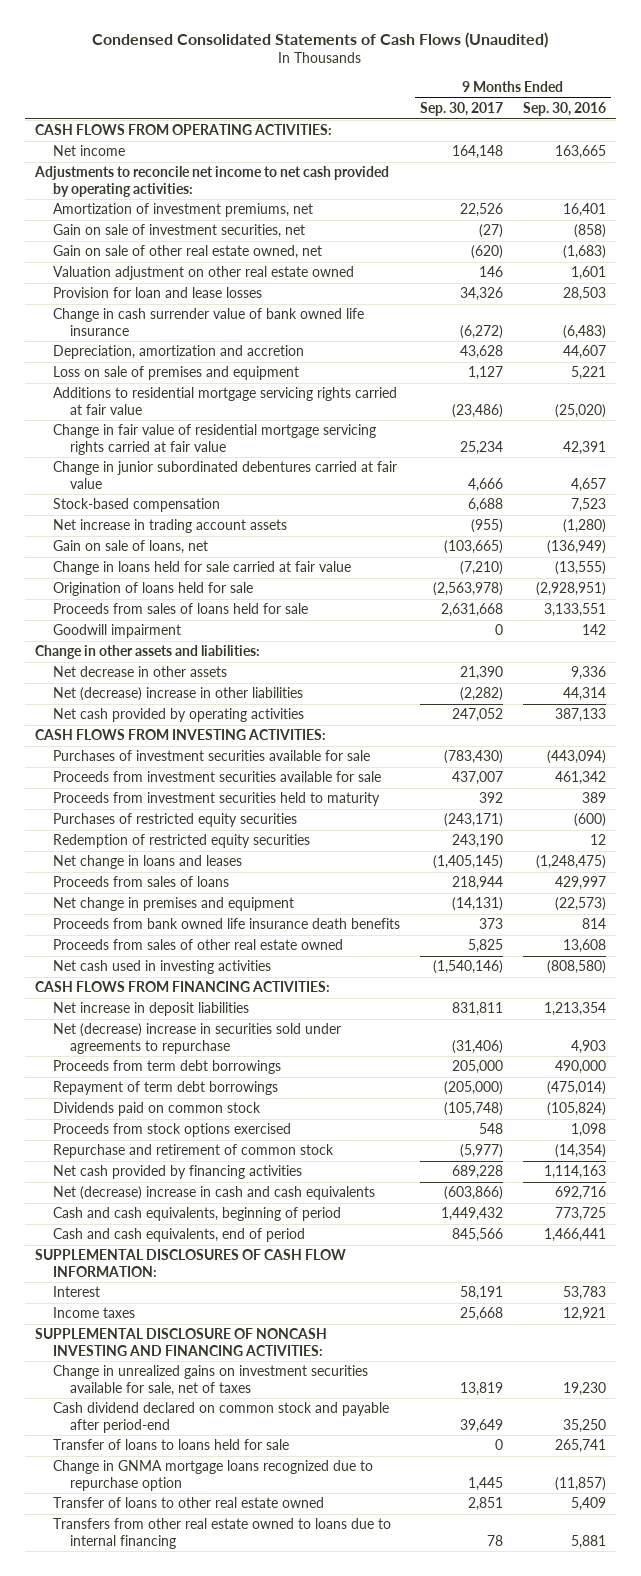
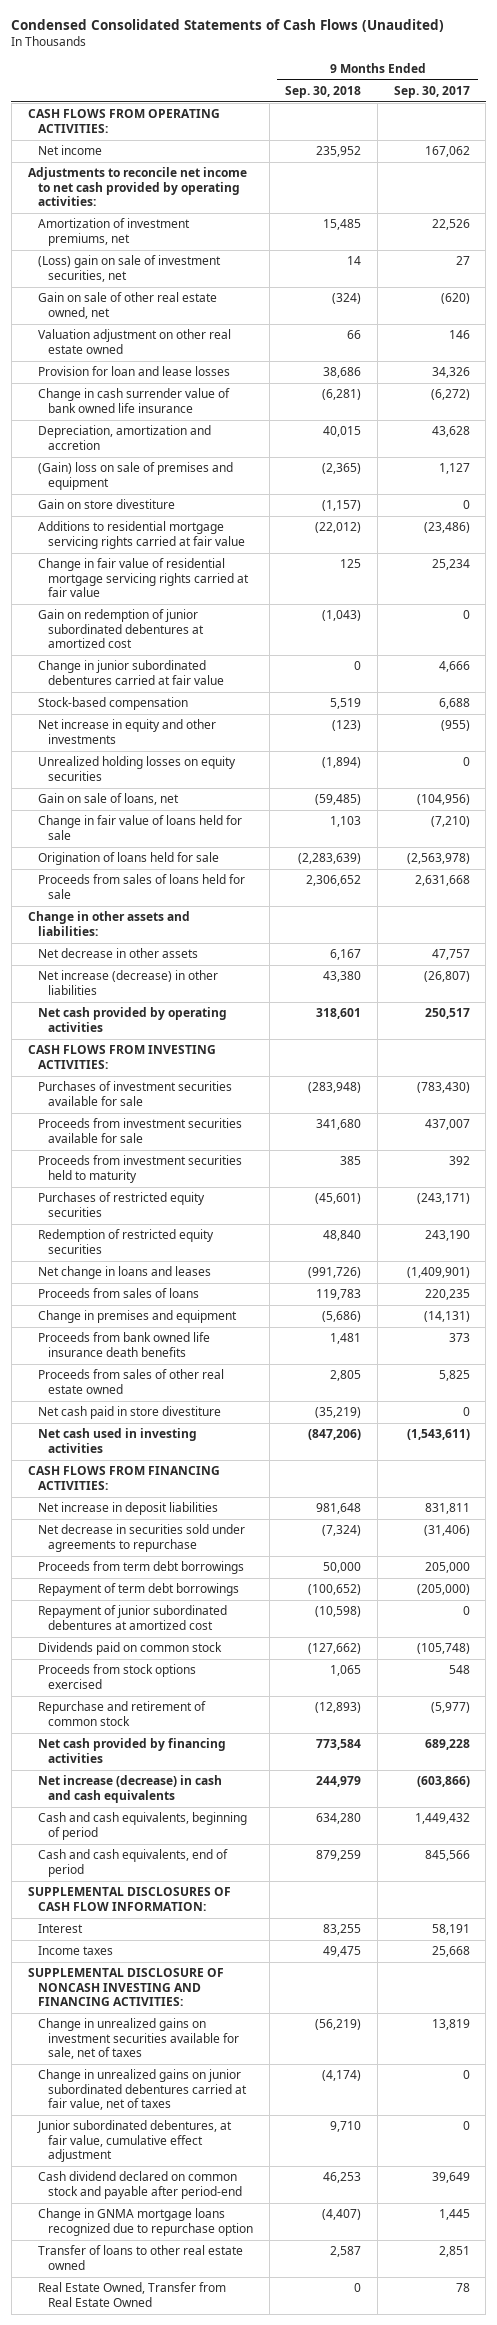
- | 9 Months Ended Sep. 30, 2017 | 9 Months Ended Sep. 30, 2016
+ | 9 Months Ended Sep. 30, 2018 | 9 Months Ended Sep. 30, 2017
- Net income | 164,148 | 163,665
+ Net income | 235,952 | 167,062
- Gain on sale of investment securities, net | (27) | (858)
+ (Loss) gain on sale of investment securities, net | 14 | 27
- Loss on sale of premises and equipment | 1,127 | 5,221
+ (Gain) loss on sale of premises and equipment | (2,365) | 1,127
+ Gain on store divestiture | (1,157) | 0
+ Gain on redemption of junior subordinated debentures at amortized cost | (1,043) | 0
- Net increase in trading account assets | (955) | (1,280)
- Gain on sale of loans, net | (103,665) | (136,949)
- Change in loans held for sale carried at fair value | (7,210) | (13,555)
+ Net increase in equity and other investments | (123) | (955)
+ Unrealized holding losses on equity securities | (1,894) | 0
+ Gain on sale of loans, net | (59,485) | (104,956)
+ Change in fair value of loans held for sale | 1,103 | (7,210)
- Goodwill impairment | 0 | 142
- Net decrease in other assets | 21,390 | 9,336
- Net (decrease) increase in other liabilities | (2,282) | 44,314
- Net cash provided by operating activities | 247,052 | 387,133
+ Net decrease in other assets | 6,167 | 47,757
+ Net increase (decrease) in other liabilities | 43,380 | (26,807)
+ Net cash provided by operating activities | 318,601 | 250,517
- Net change in loans and leases | (1,405,145) | (1,248,475)
- Proceeds from sales of loans | 218,944 | 429,997
- Net change in premises and equipment | (14,131) | (22,573)
+ Net change in loans and leases | (991,726) | (1,409,901)
+ Proceeds from sales of loans | 119,783 | 220,235
+ Change in premises and equipment | (5,686) | (14,131)
- Net cash used in investing activities | (1,540,146) | (808,580)
+ Net cash paid in store divestiture | (35,219) | 0
+ Net cash used in investing activities | (847,206) | (1,543,611)
- Net (decrease) increase in securities sold under agreements to repurchase | (31,406) | 4,903
+ Net decrease in securities sold under agreements to repurchase | (7,324) | (31,406)
+ Repayment of junior subordinated debentures at amortized cost | (10,598) | 0
- Net (decrease) increase in cash and cash equivalents | (603,866) | 692,716
+ Net increase (decrease) in cash and cash equivalents | 244,979 | (603,866)
+ Change in unrealized gains on junior subordinated debentures carried at fair value, net of taxes | (4,174) | 0
+ Junior subordinated debentures, at fair value, cumulative effect adjustment | 9,710 | 0
- Transfer of loans to loans held for sale | 0 | 265,741
- Transfers from other real estate owned to loans due to internal financing | 78 | 5,881
+ Real Estate Owned, Transfer from Real Estate Owned | 0 | 78

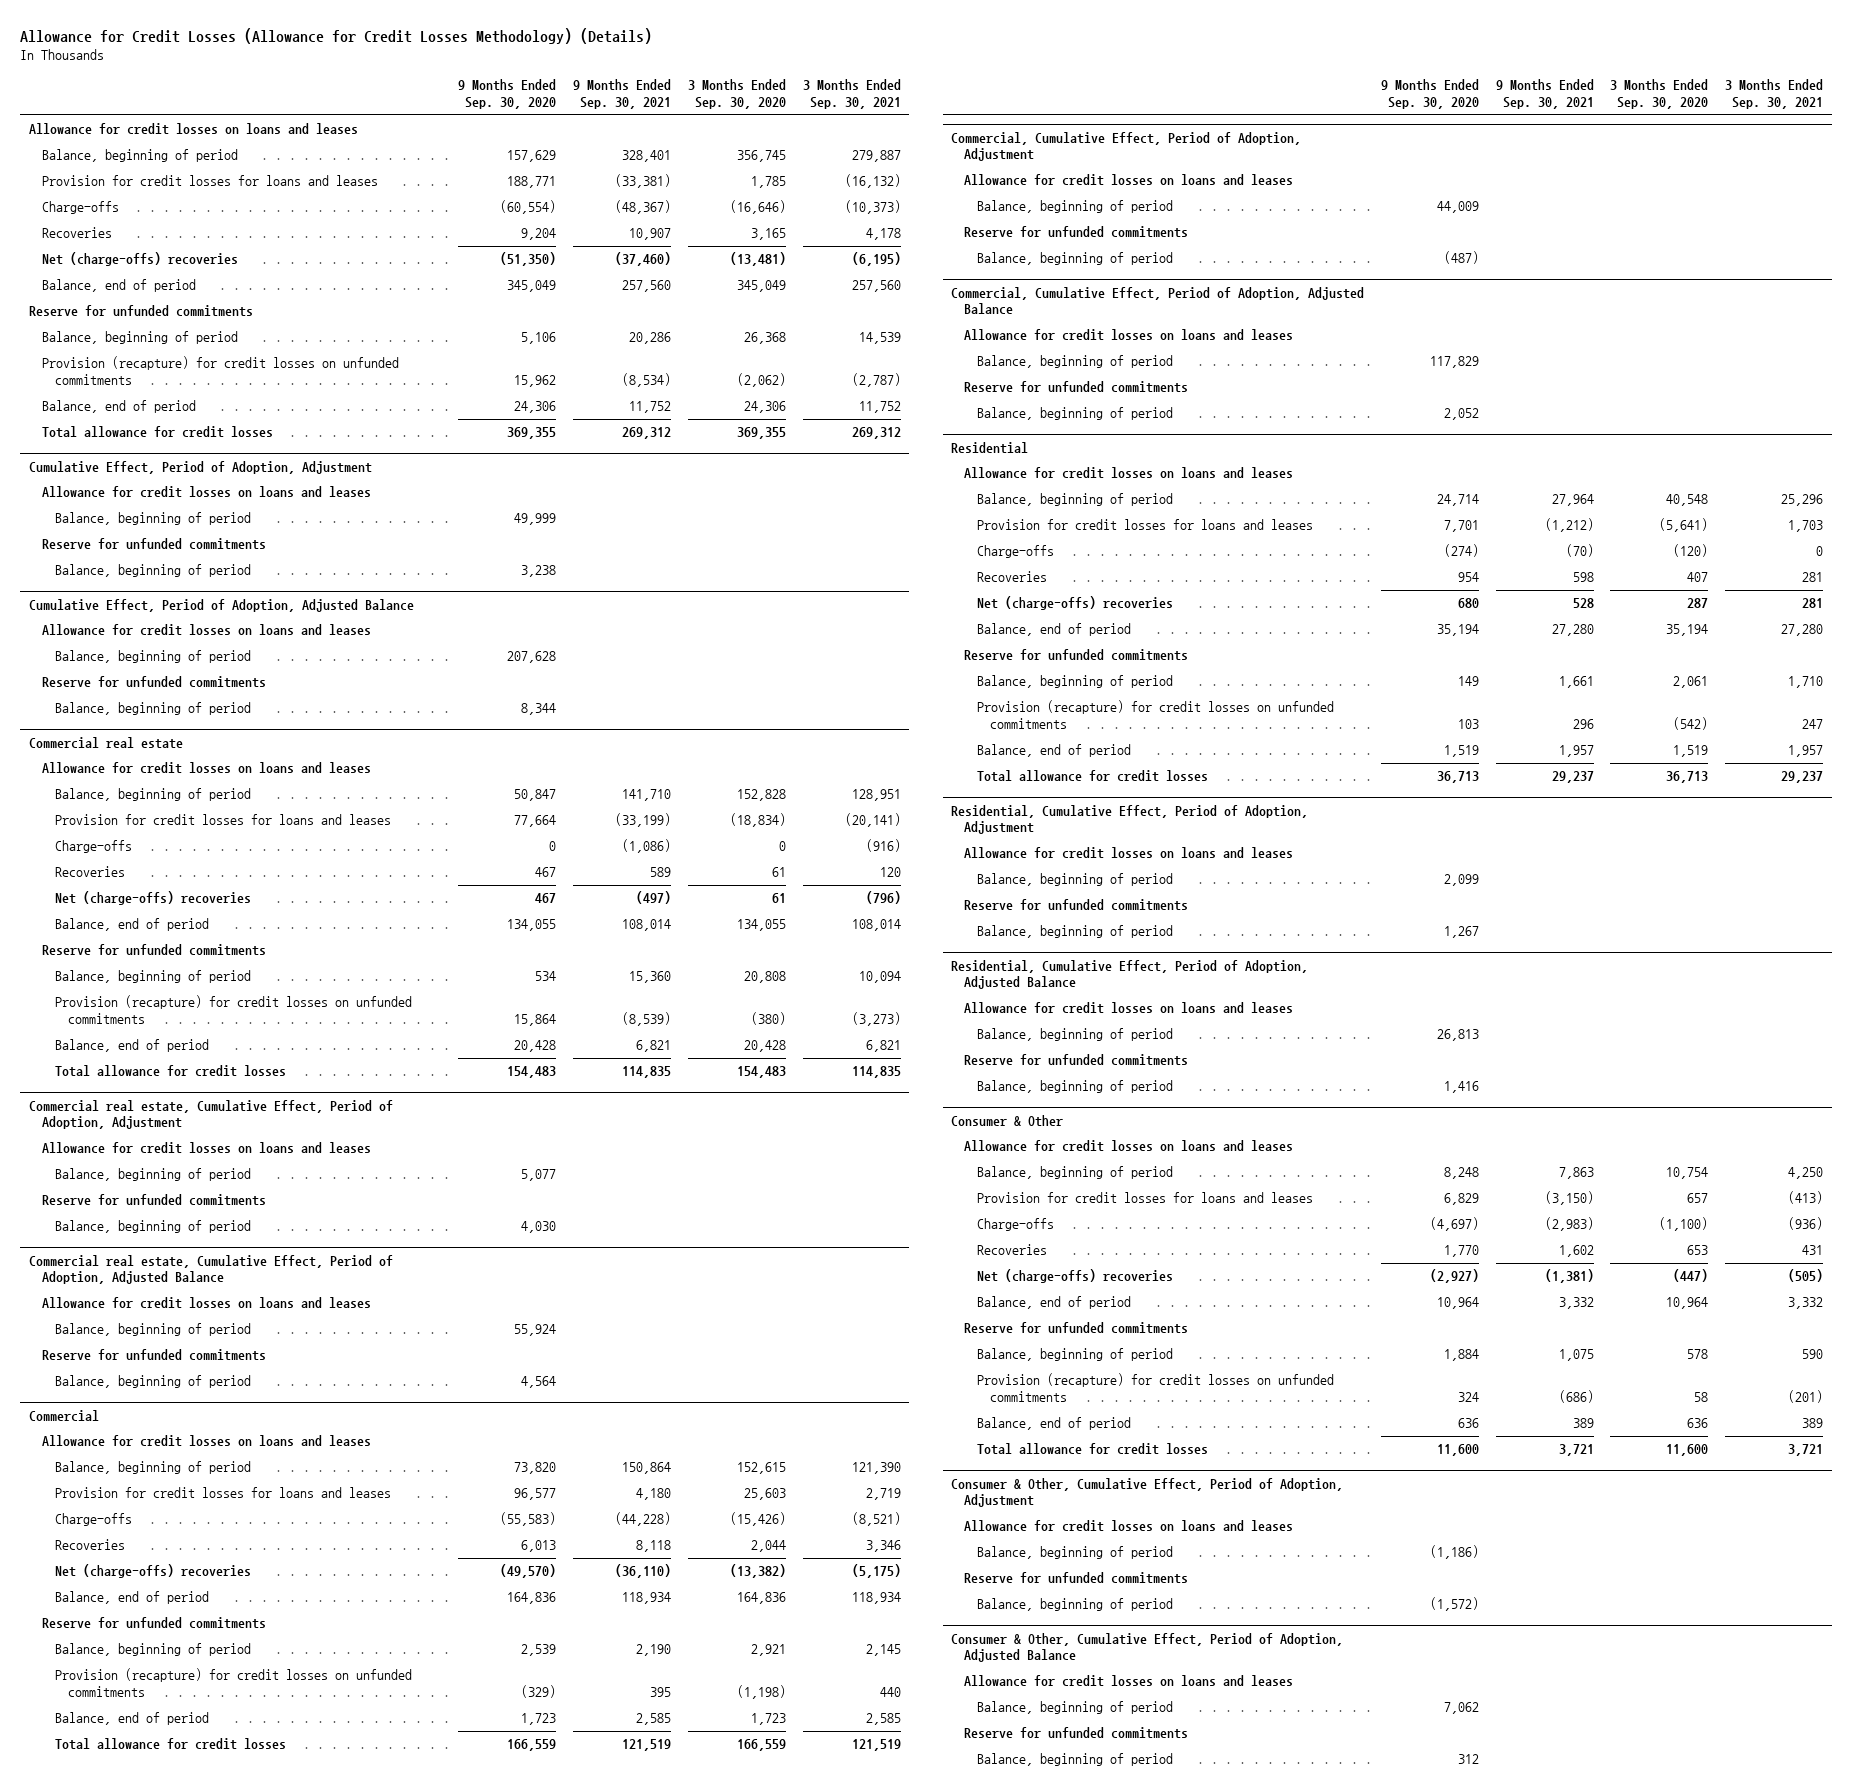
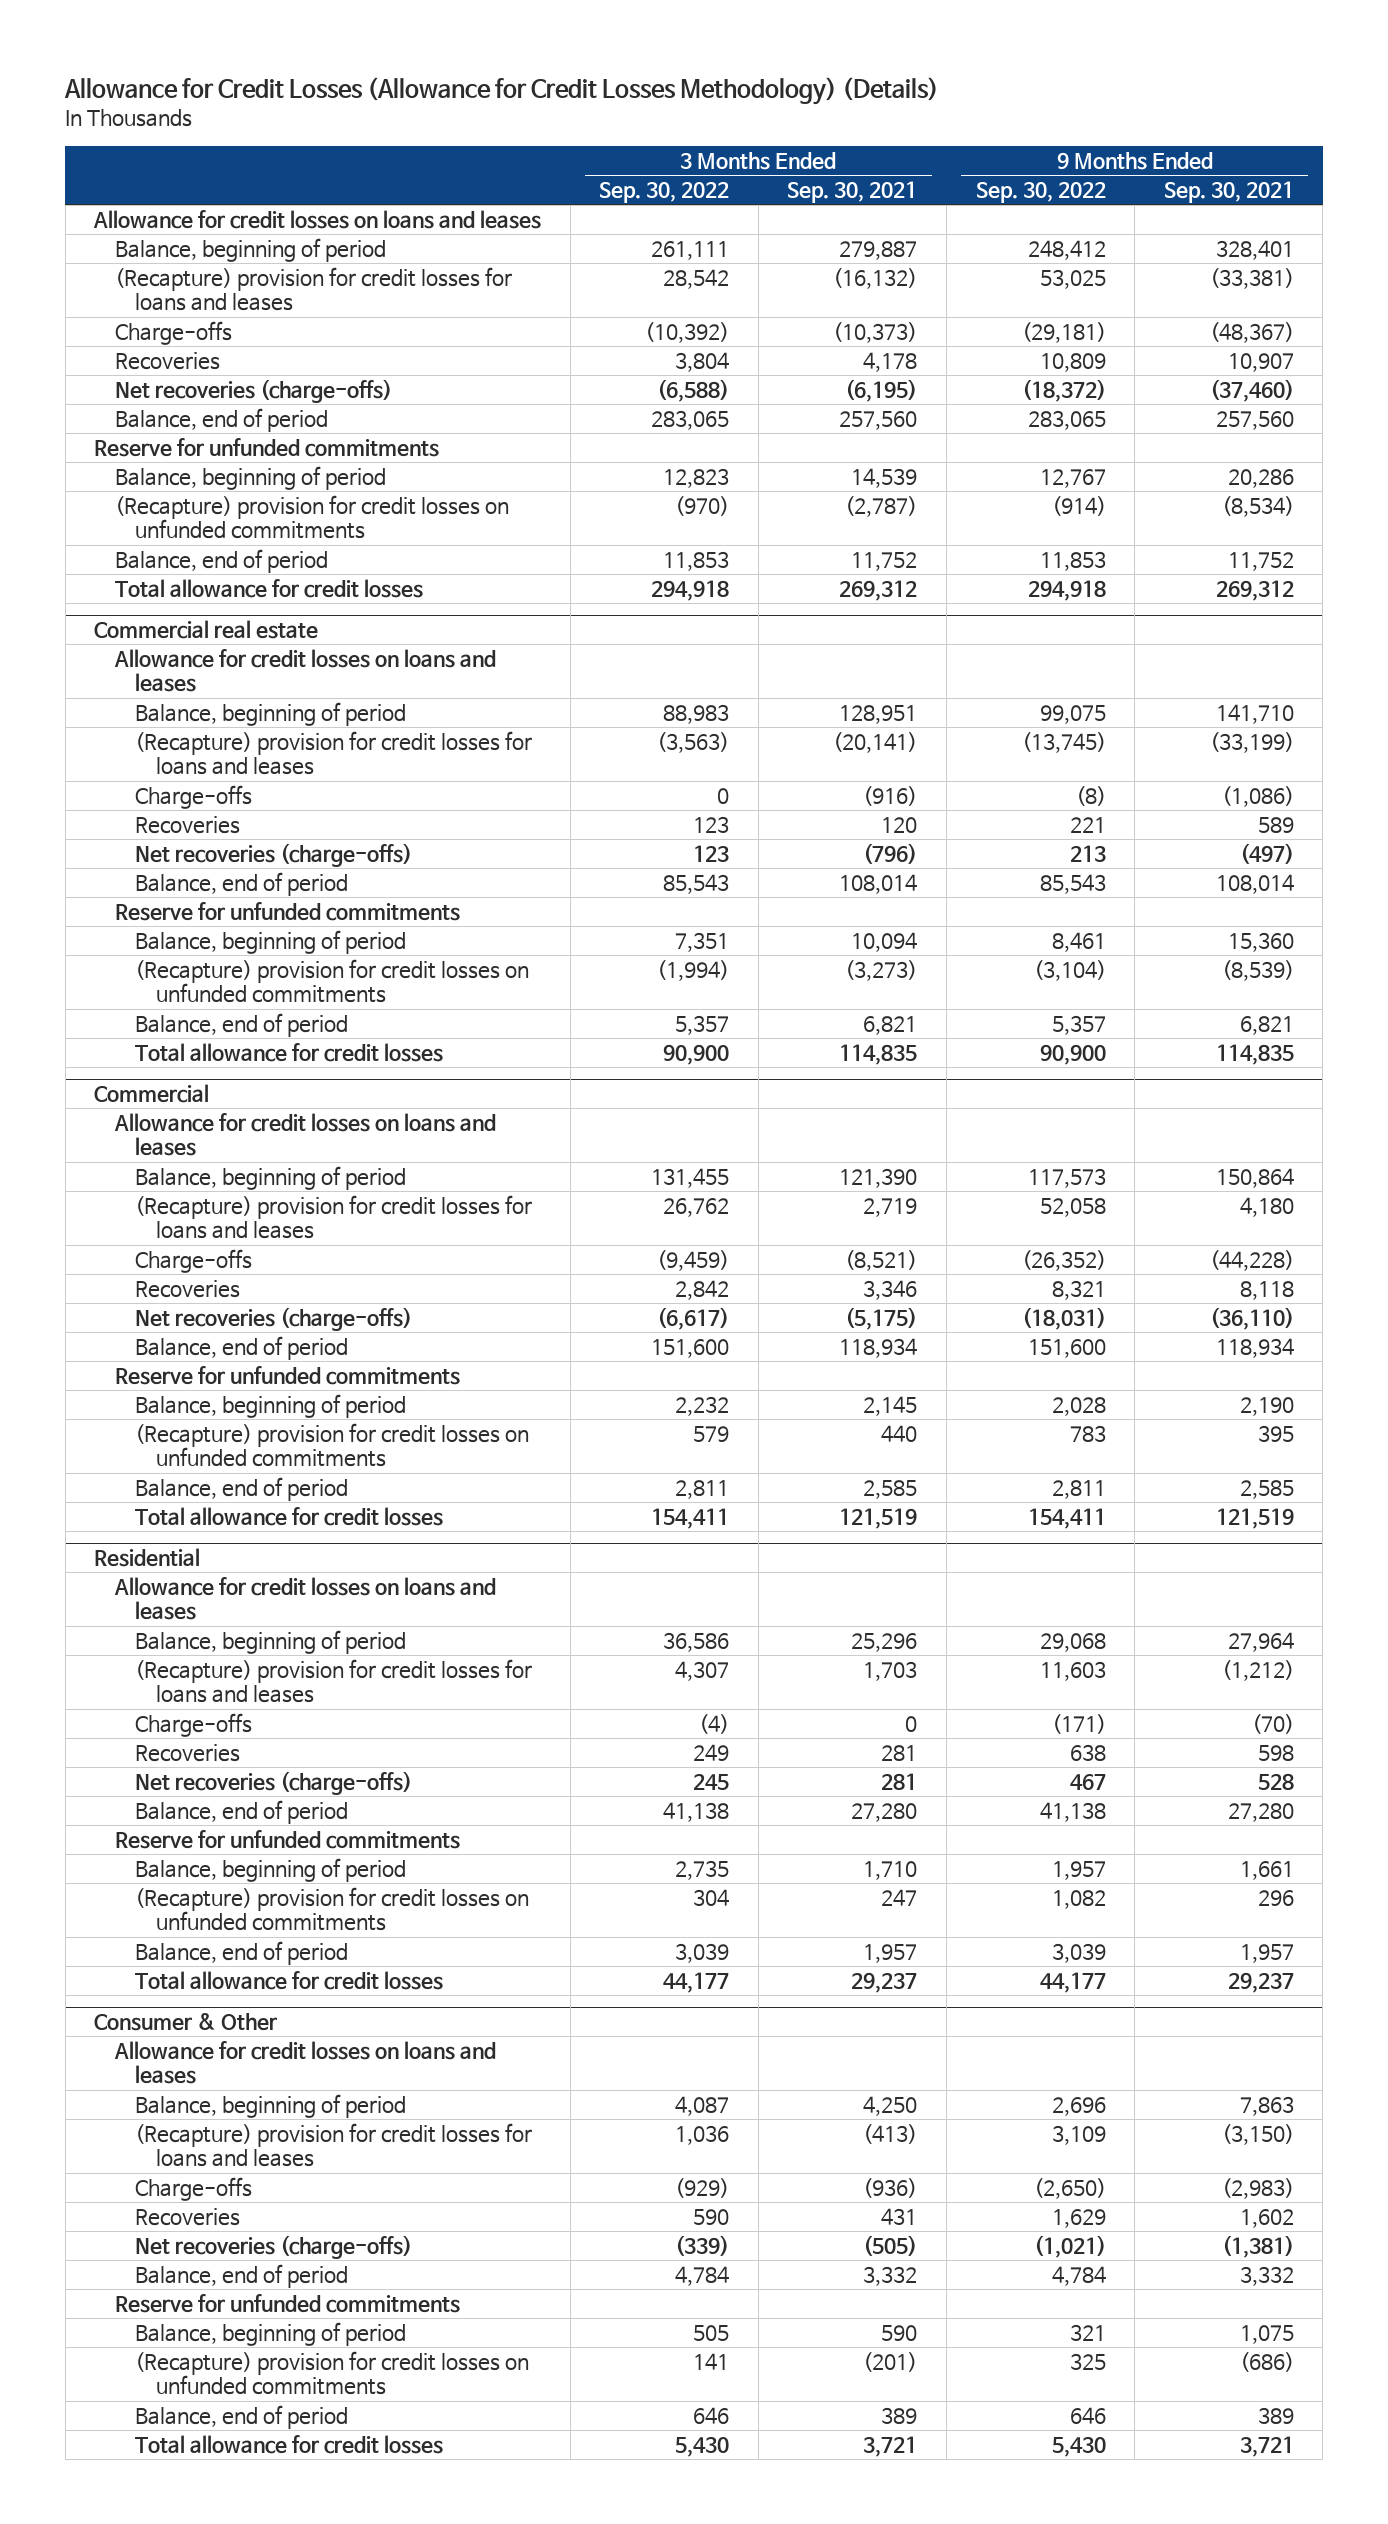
- | 9 Months Ended Sep. 30, 2020 | 9 Months Ended Sep. 30, 2021 | 3 Months Ended Sep. 30, 2020 | 3 Months Ended Sep. 30, 2021
+ | 3 Months Ended Sep. 30, 2022 | 3 Months Ended Sep. 30, 2021 | 9 Months Ended Sep. 30, 2022 | 9 Months Ended Sep. 30, 2021
- Provision for credit losses for loans and leases | 188,771 | (33,381) | 1,785 | (16,132)
+ (Recapture) provision for credit losses for loans and leases | 28,542 | (16,132) | 53,025 | (33,381)
- Net (charge-offs) recoveries | (51,350) | (37,460) | (13,481) | (6,195)
+ Net recoveries (charge-offs) | (6,588) | (6,195) | (18,372) | (37,460)
- Provision (recapture) for credit losses on unfunded commitments | 15,962 | (8,534) | (2,062) | (2,787)
+ (Recapture) provision for credit losses on unfunded commitments | (970) | (2,787) | (914) | (8,534)
- Cumulative Effect, Period of Adoption, Adjustment
- Allowance for credit losses on loans and leases
- Balance, beginning of period | 49,999 | | |
- Reserve for unfunded commitments
- Balance, beginning of period | 3,238 | | |
- Cumulative Effect, Period of Adoption, Adjusted Balance
- Allowance for credit losses on loans and leases
- Balance, beginning of period | 207,628 | | |
- Reserve for unfunded commitments
- Balance, beginning of period | 8,344 | | |
@ Commercial real estate
- Provision for credit losses for loans and leases | 77,664 | (33,199) | (18,834) | (20,141)
+ (Recapture) provision for credit losses for loans and leases | (3,563) | (20,141) | (13,745) | (33,199)
- Net (charge-offs) recoveries | 467 | (497) | 61 | (796)
+ Net recoveries (charge-offs) | 123 | (796) | 213 | (497)
- Provision (recapture) for credit losses on unfunded commitments | 15,864 | (8,539) | (380) | (3,273)
+ (Recapture) provision for credit losses on unfunded commitments | (1,994) | (3,273) | (3,104) | (8,539)
- Commercial real estate, Cumulative Effect, Period of Adoption, Adjustment
- Allowance for credit losses on loans and leases
- Balance, beginning of period | 5,077 | | |
- Reserve for unfunded commitments
- Balance, beginning of period | 4,030 | | |
- Commercial real estate, Cumulative Effect, Period of Adoption, Adjusted Balance
- Allowance for credit losses on loans and leases
- Balance, beginning of period | 55,924 | | |
- Reserve for unfunded commitments
- Balance, beginning of period | 4,564 | | |
@ Commercial
- Provision for credit losses for loans and leases | 96,577 | 4,180 | 25,603 | 2,719
+ (Recapture) provision for credit losses for loans and leases | 26,762 | 2,719 | 52,058 | 4,180
- Net (charge-offs) recoveries | (49,570) | (36,110) | (13,382) | (5,175)
+ Net recoveries (charge-offs) | (6,617) | (5,175) | (18,031) | (36,110)
- Provision (recapture) for credit losses on unfunded commitments | (329) | 395 | (1,198) | 440
+ (Recapture) provision for credit losses on unfunded commitments | 579 | 440 | 783 | 395
- Commercial, Cumulative Effect, Period of Adoption, Adjustment
- Allowance for credit losses on loans and leases
- Balance, beginning of period | 44,009 | | |
- Reserve for unfunded commitments
- Balance, beginning of period | (487) | | |
- Commercial, Cumulative Effect, Period of Adoption, Adjusted Balance
- Allowance for credit losses on loans and leases
- Balance, beginning of period | 117,829 | | |
- Reserve for unfunded commitments
- Balance, beginning of period | 2,052 | | |
@ Residential
- Provision for credit losses for loans and leases | 7,701 | (1,212) | (5,641) | 1,703
+ (Recapture) provision for credit losses for loans and leases | 4,307 | 1,703 | 11,603 | (1,212)
- Net (charge-offs) recoveries | 680 | 528 | 287 | 281
+ Net recoveries (charge-offs) | 245 | 281 | 467 | 528
- Provision (recapture) for credit losses on unfunded commitments | 103 | 296 | (542) | 247
+ (Recapture) provision for credit losses on unfunded commitments | 304 | 247 | 1,082 | 296
- Residential, Cumulative Effect, Period of Adoption, Adjustment
- Allowance for credit losses on loans and leases
- Balance, beginning of period | 2,099 | | |
- Reserve for unfunded commitments
- Balance, beginning of period | 1,267 | | |
- Residential, Cumulative Effect, Period of Adoption, Adjusted Balance
- Allowance for credit losses on loans and leases
- Balance, beginning of period | 26,813 | | |
- Reserve for unfunded commitments
- Balance, beginning of period | 1,416 | | |
@ Consumer & Other
- Provision for credit losses for loans and leases | 6,829 | (3,150) | 657 | (413)
+ (Recapture) provision for credit losses for loans and leases | 1,036 | (413) | 3,109 | (3,150)
- Net (charge-offs) recoveries | (2,927) | (1,381) | (447) | (505)
+ Net recoveries (charge-offs) | (339) | (505) | (1,021) | (1,381)
- Provision (recapture) for credit losses on unfunded commitments | 324 | (686) | 58 | (201)
+ (Recapture) provision for credit losses on unfunded commitments | 141 | (201) | 325 | (686)
- Consumer & Other, Cumulative Effect, Period of Adoption, Adjustment
- Allowance for credit losses on loans and leases
- Balance, beginning of period | (1,186) | | |
- Reserve for unfunded commitments
- Balance, beginning of period | (1,572) | | |
- Consumer & Other, Cumulative Effect, Period of Adoption, Adjusted Balance
- Allowance for credit losses on loans and leases
- Balance, beginning of period | 7,062 | | |
- Reserve for unfunded commitments
- Balance, beginning of period | 312 | | |

